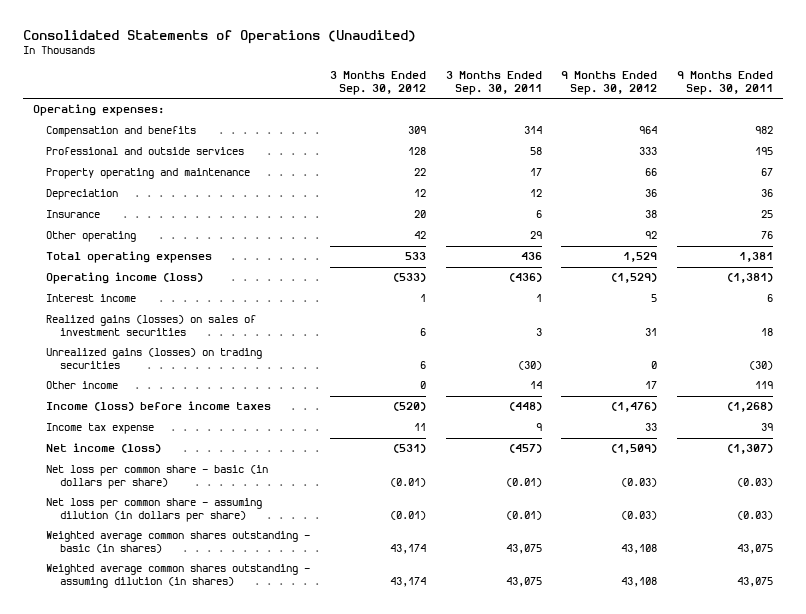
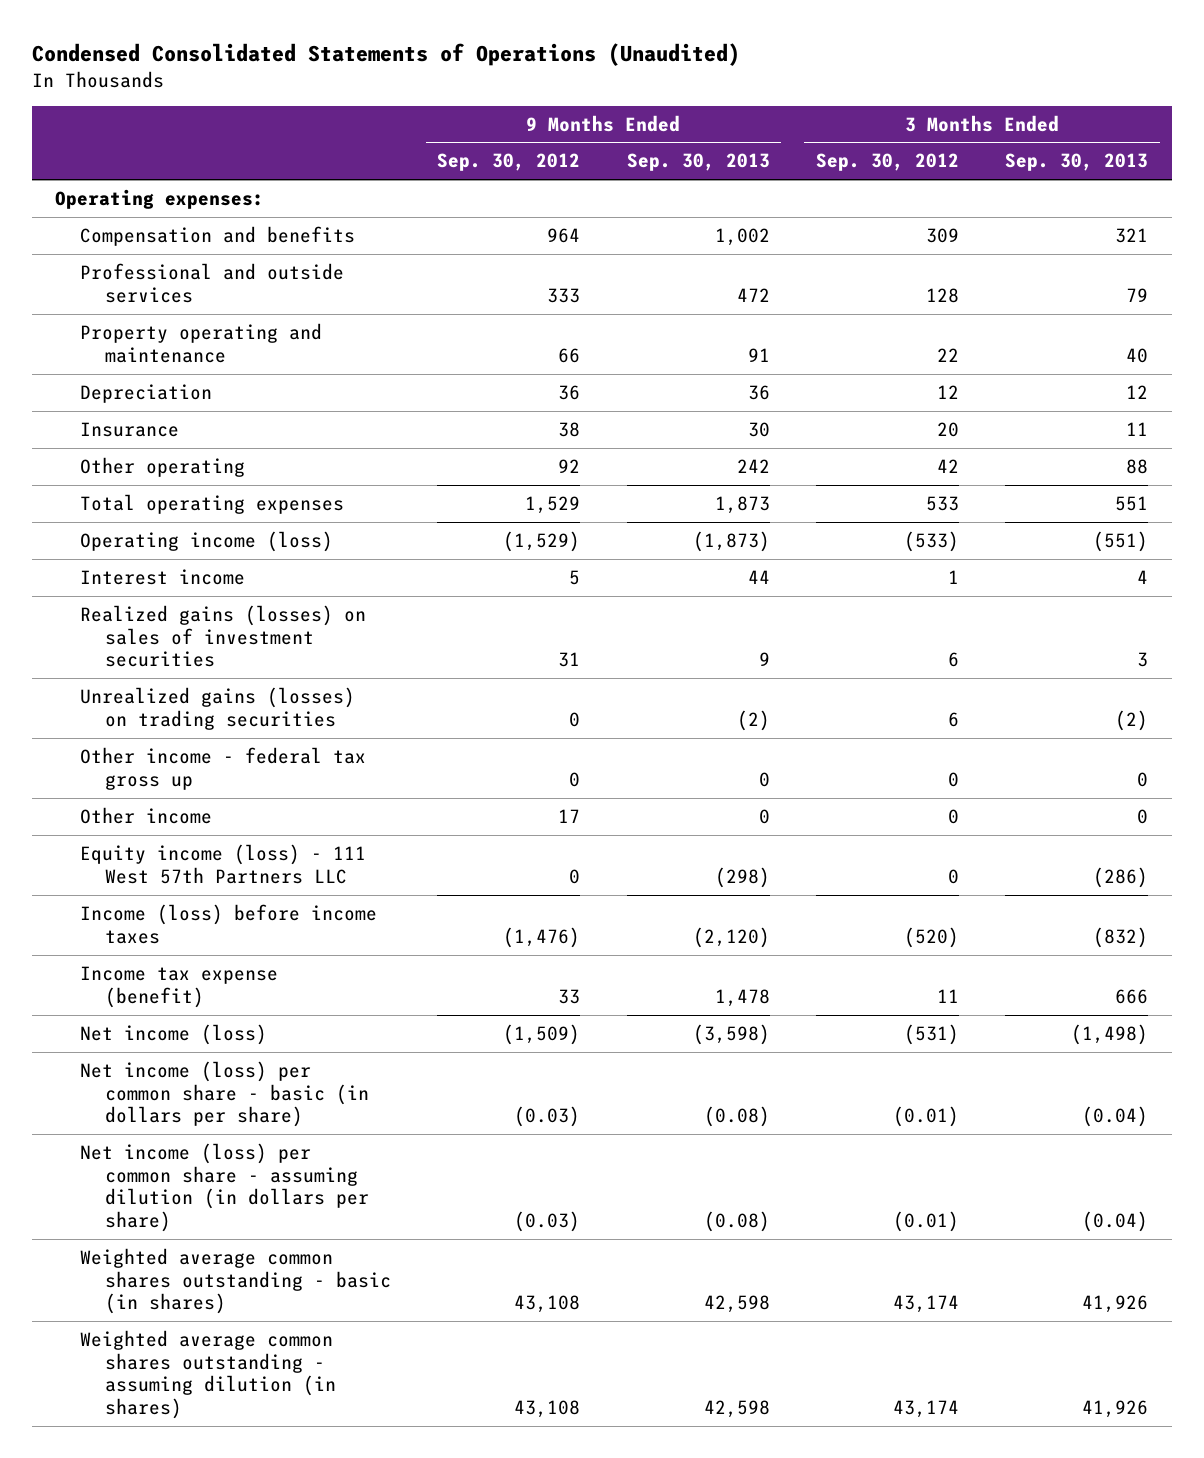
- Consolidated Statements of Operations (Unaudited)
+ Condensed Consolidated Statements of Operations (Unaudited)
- | 3 Months Ended Sep. 30, 2012 | 3 Months Ended Sep. 30, 2011 | 9 Months Ended Sep. 30, 2012 | 9 Months Ended Sep. 30, 2011
+ | 9 Months Ended Sep. 30, 2012 | 9 Months Ended Sep. 30, 2013 | 3 Months Ended Sep. 30, 2012 | 3 Months Ended Sep. 30, 2013
+ Other income - federal tax gross up | 0 | 0 | 0 | 0
+ Equity income (loss) - 111 West 57th Partners LLC | 0 | (298) | 0 | (286)
- Income tax expense | 11 | 9 | 33 | 39
+ Income tax expense (benefit) | 33 | 1,478 | 11 | 666
- Net loss per common share - basic (in dollars per share) | (0.01) | (0.01) | (0.03) | (0.03)
- Net loss per common share - assuming dilution (in dollars per share) | (0.01) | (0.01) | (0.03) | (0.03)
+ Net income (loss) per common share - basic (in dollars per share) | (0.03) | (0.08) | (0.01) | (0.04)
+ Net income (loss) per common share - assuming dilution (in dollars per share) | (0.03) | (0.08) | (0.01) | (0.04)

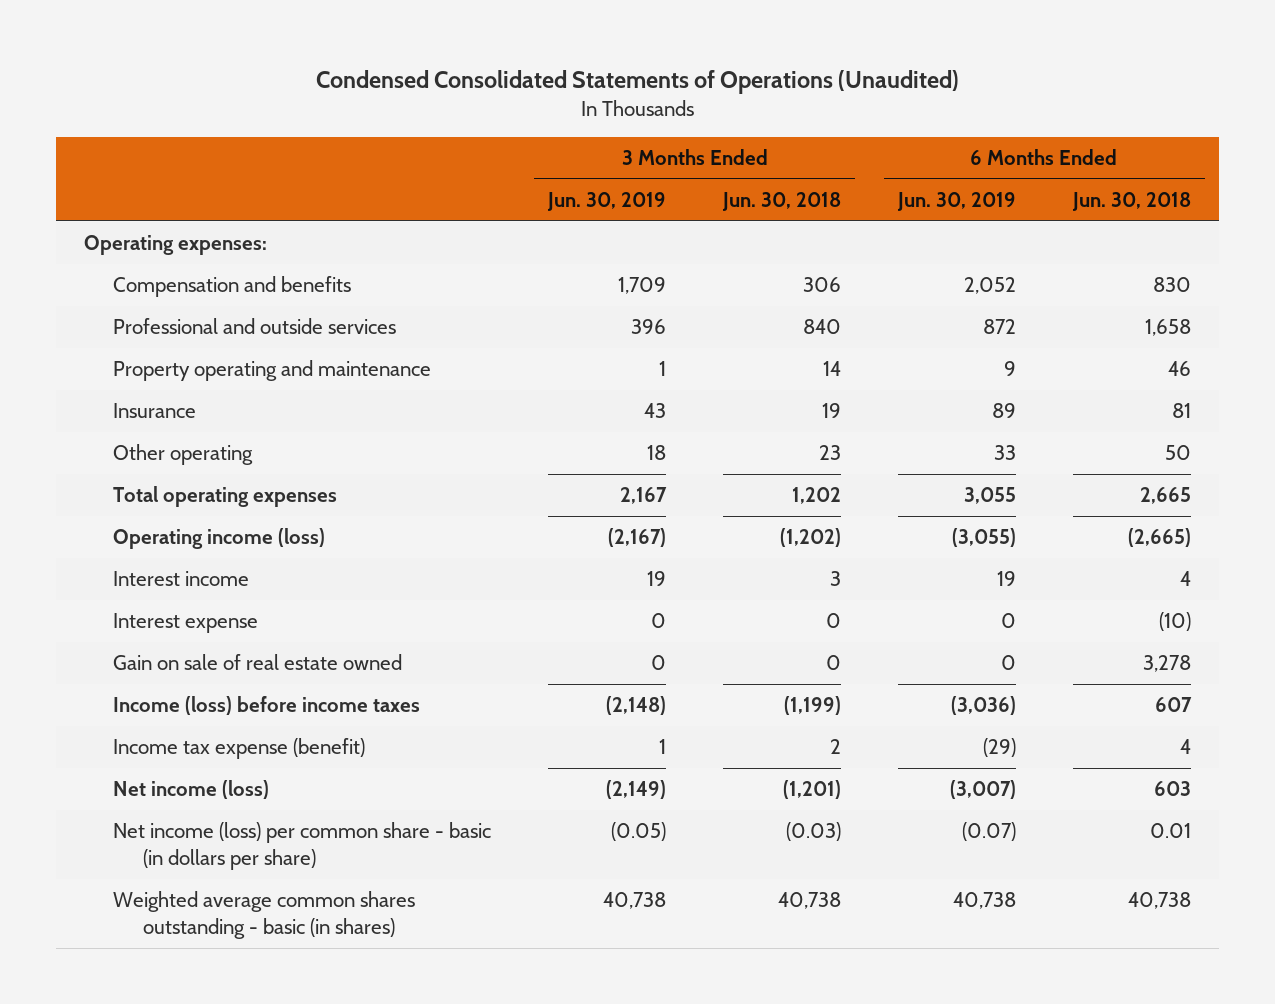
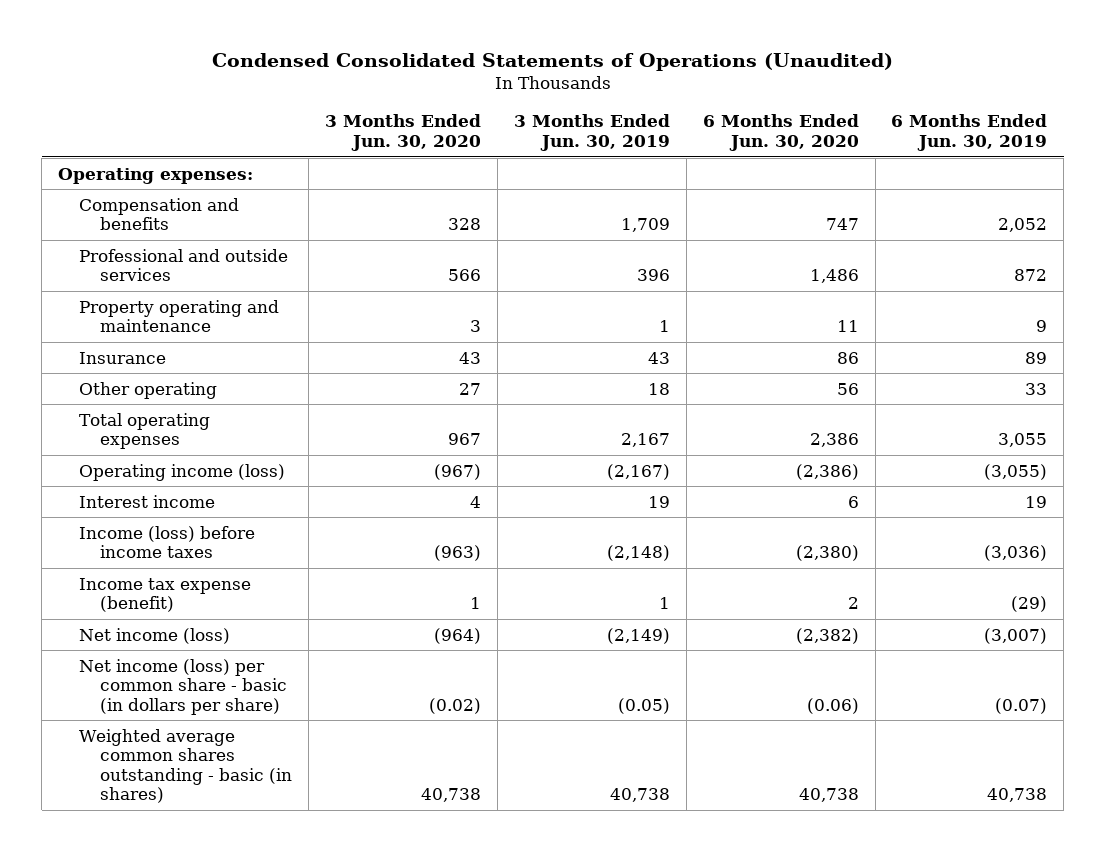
- | 3 Months Ended Jun. 30, 2019 | 3 Months Ended Jun. 30, 2018 | 6 Months Ended Jun. 30, 2019 | 6 Months Ended Jun. 30, 2018
+ | 3 Months Ended Jun. 30, 2020 | 3 Months Ended Jun. 30, 2019 | 6 Months Ended Jun. 30, 2020 | 6 Months Ended Jun. 30, 2019
- Interest expense | 0 | 0 | 0 | (10)
- Gain on sale of real estate owned | 0 | 0 | 0 | 3,278

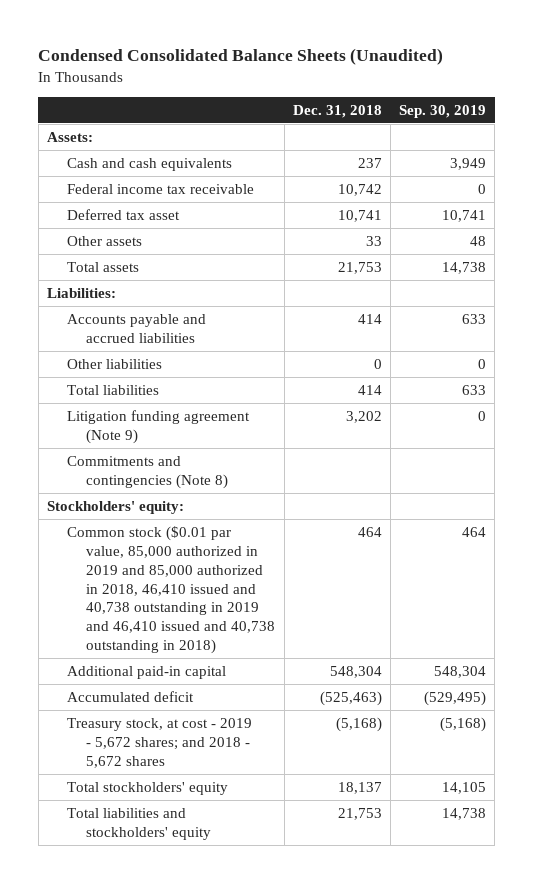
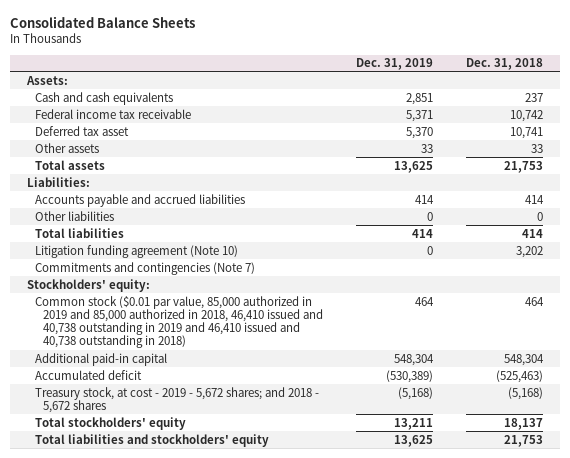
- Condensed Consolidated Balance Sheets (Unaudited)
+ Consolidated Balance Sheets
- | Dec. 31, 2018 | Sep. 30, 2019
+ | Dec. 31, 2019 | Dec. 31, 2018
- Litigation funding agreement (Note 9) | 3,202 | 0
- Commitments and contingencies (Note 8)
+ Litigation funding agreement (Note 10) | 0 | 3,202
+ Commitments and contingencies (Note 7)

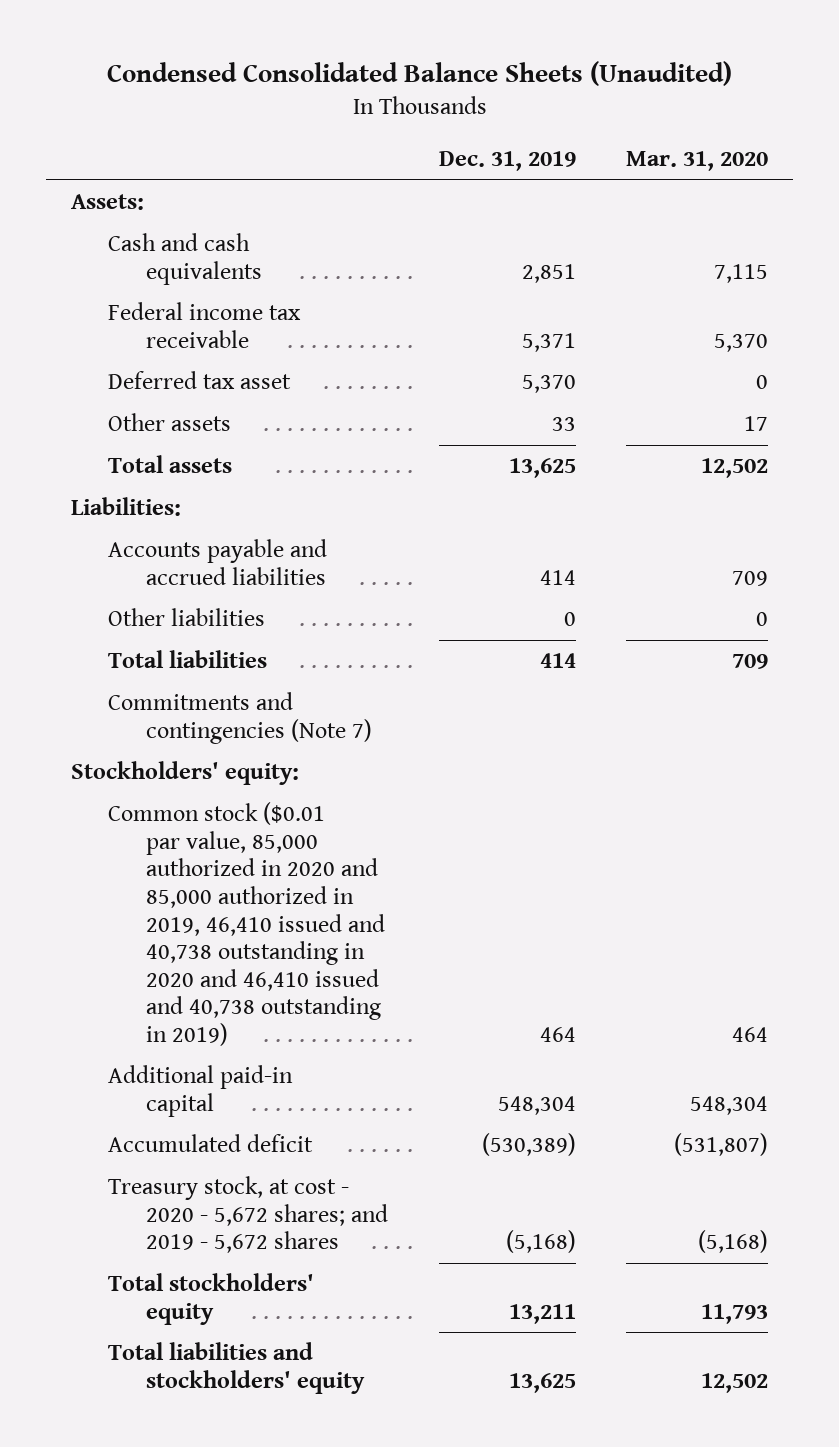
- Consolidated Balance Sheets
+ Condensed Consolidated Balance Sheets (Unaudited)
- | Dec. 31, 2019 | Dec. 31, 2018
+ | Dec. 31, 2019 | Mar. 31, 2020
- Litigation funding agreement (Note 10) | 0 | 3,202
- Common stock ($0.01 par value, 85,000 authorized in 2019 and 85,000 authorized in 2018, 46,410 issued and 40,738 outstanding in 2019 and 46,410 issued and 40,738 outstanding in 2018) | 464 | 464
+ Common stock ($0.01 par value, 85,000 authorized in 2020 and 85,000 authorized in 2019, 46,410 issued and 40,738 outstanding in 2020 and 46,410 issued and 40,738 outstanding in 2019) | 464 | 464
- Treasury stock, at cost - 2019 - 5,672 shares; and 2018 - 5,672 shares | (5,168) | (5,168)
+ Treasury stock, at cost - 2020 - 5,672 shares; and 2019 - 5,672 shares | (5,168) | (5,168)

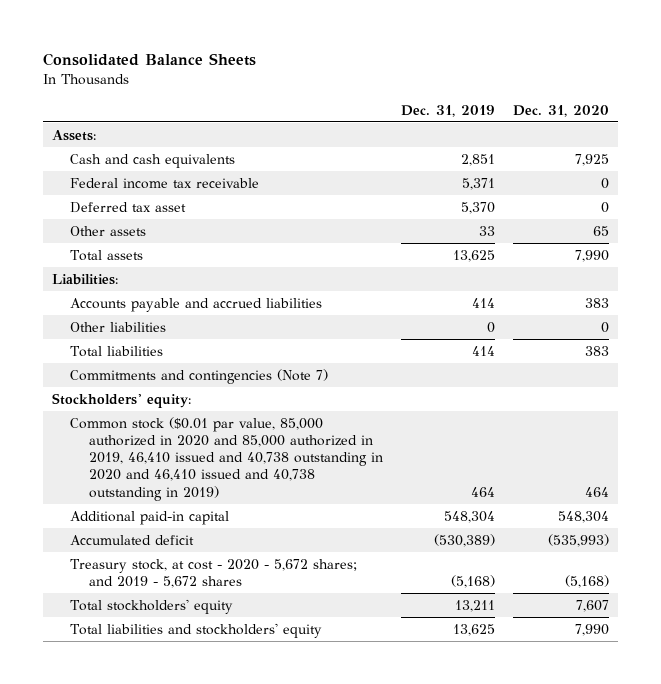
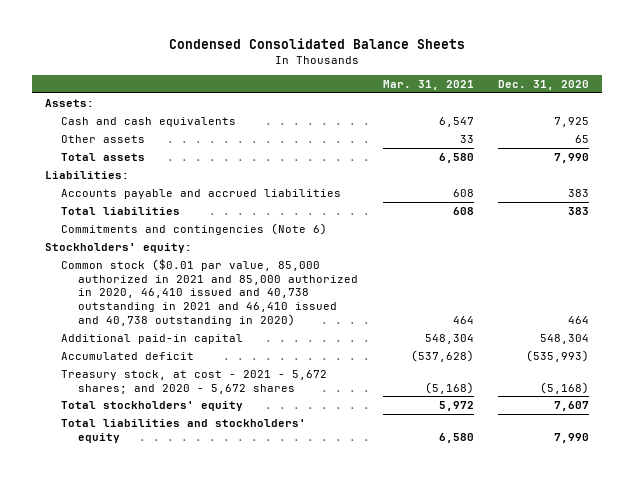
- Consolidated Balance Sheets
+ Condensed Consolidated Balance Sheets
- | Dec. 31, 2019 | Dec. 31, 2020
+ | Mar. 31, 2021 | Dec. 31, 2020
- Federal income tax receivable | 5,371 | 0
- Deferred tax asset | 5,370 | 0
- Other liabilities | 0 | 0
- Commitments and contingencies (Note 7)
+ Commitments and contingencies (Note 6)
- Common stock ($0.01 par value, 85,000 authorized in 2020 and 85,000 authorized in 2019, 46,410 issued and 40,738 outstanding in 2020 and 46,410 issued and 40,738 outstanding in 2019) | 464 | 464
+ Common stock ($0.01 par value, 85,000 authorized in 2021 and 85,000 authorized in 2020, 46,410 issued and 40,738 outstanding in 2021 and 46,410 issued and 40,738 outstanding in 2020) | 464 | 464
- Treasury stock, at cost - 2020 - 5,672 shares; and 2019 - 5,672 shares | (5,168) | (5,168)
+ Treasury stock, at cost - 2021 - 5,672 shares; and 2020 - 5,672 shares | (5,168) | (5,168)

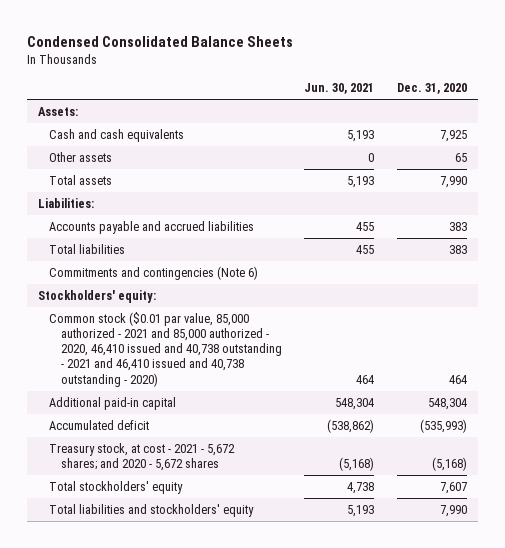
- | Mar. 31, 2021 | Dec. 31, 2020
+ | Jun. 30, 2021 | Dec. 31, 2020
- Common stock ($0.01 par value, 85,000 authorized in 2021 and 85,000 authorized in 2020, 46,410 issued and 40,738 outstanding in 2021 and 46,410 issued and 40,738 outstanding in 2020) | 464 | 464
+ Common stock ($0.01 par value, 85,000 authorized - 2021 and 85,000 authorized - 2020, 46,410 issued and 40,738 outstanding - 2021 and 46,410 issued and 40,738 outstanding - 2020) | 464 | 464

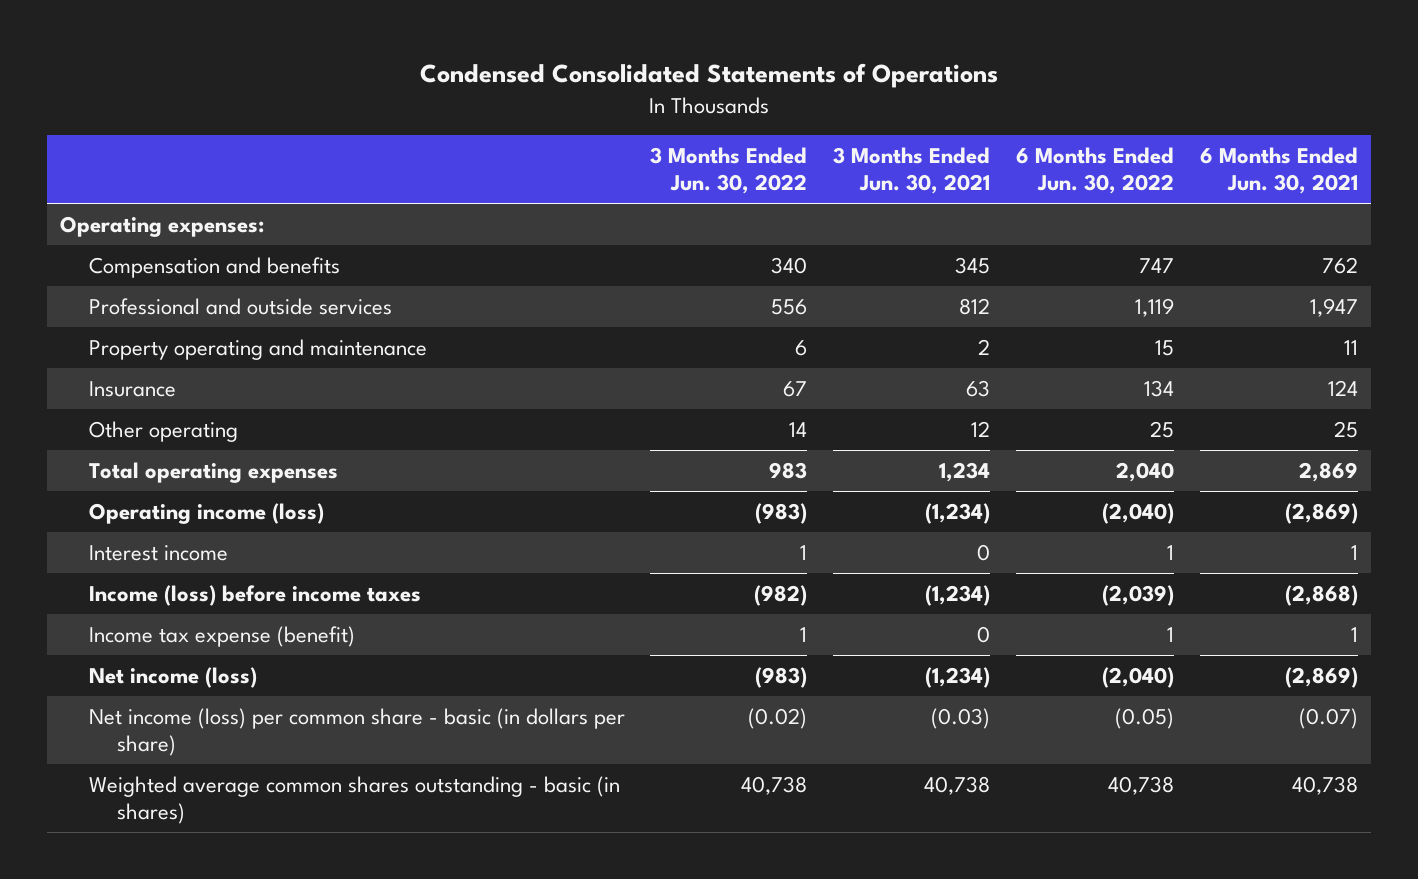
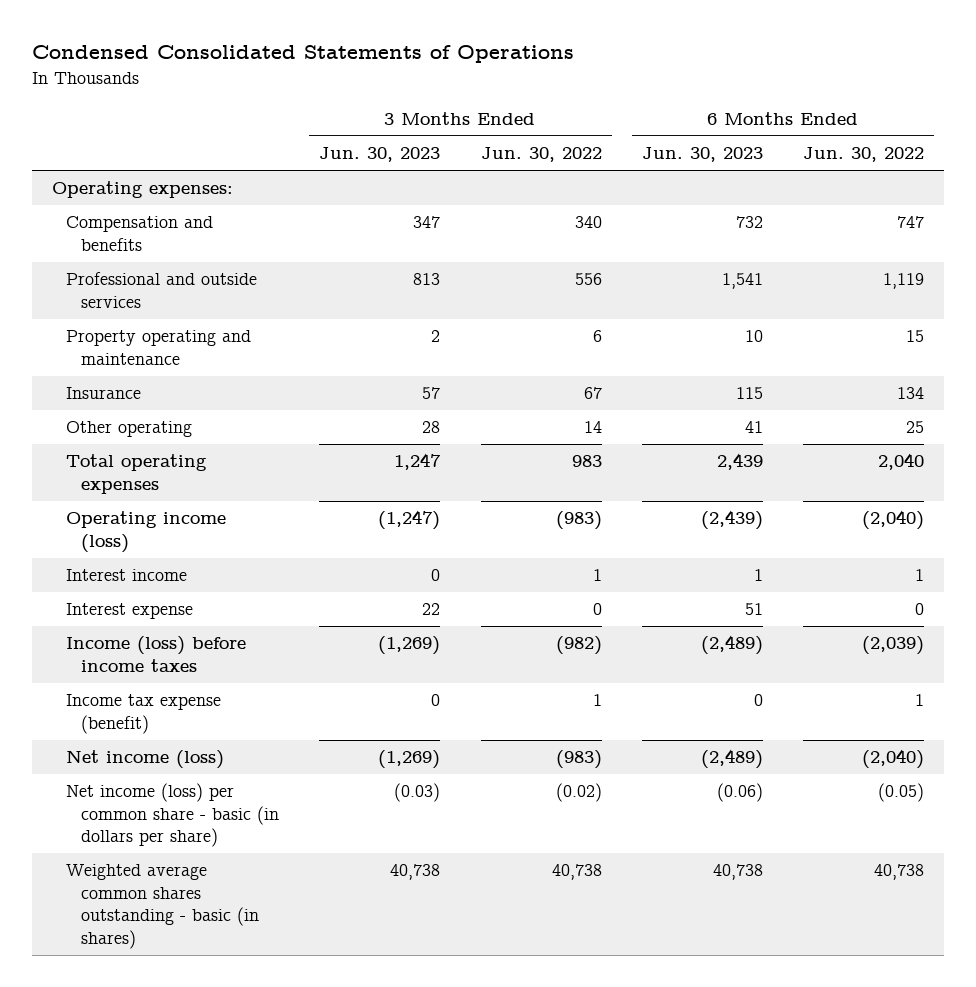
- | 3 Months Ended Jun. 30, 2022 | 3 Months Ended Jun. 30, 2021 | 6 Months Ended Jun. 30, 2022 | 6 Months Ended Jun. 30, 2021
+ | 3 Months Ended Jun. 30, 2023 | 3 Months Ended Jun. 30, 2022 | 6 Months Ended Jun. 30, 2023 | 6 Months Ended Jun. 30, 2022
+ Interest expense | 22 | 0 | 51 | 0

